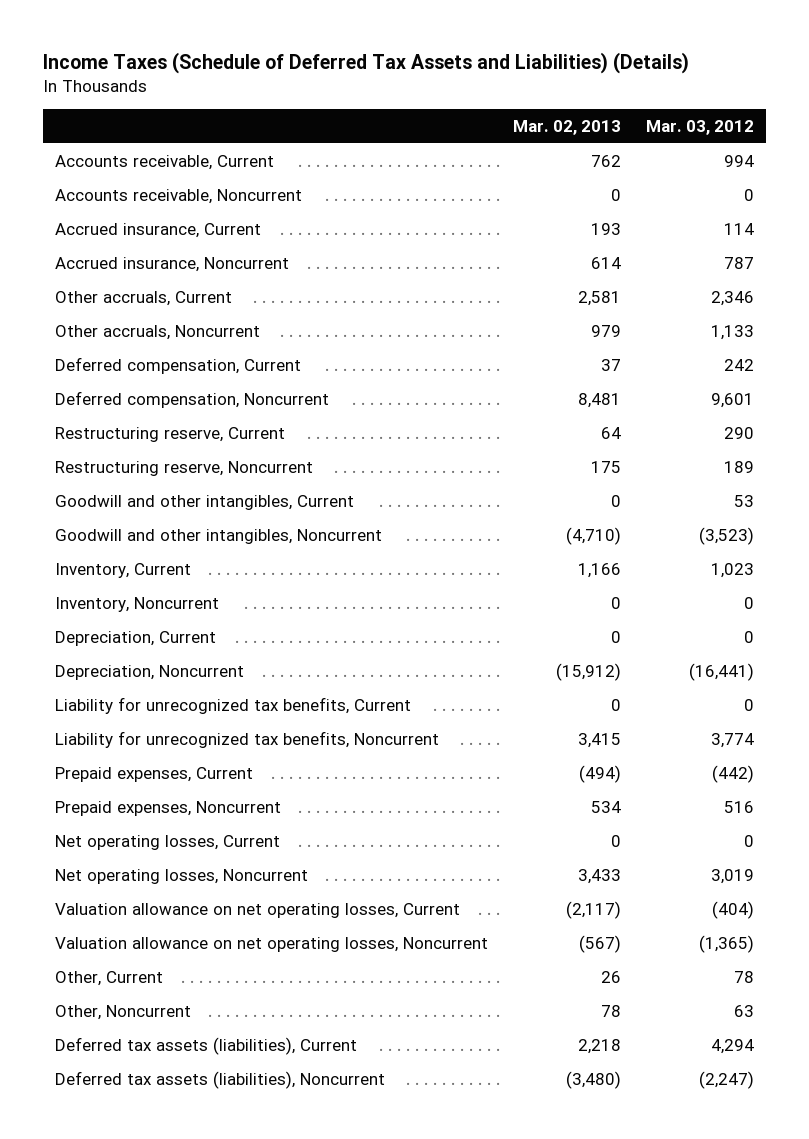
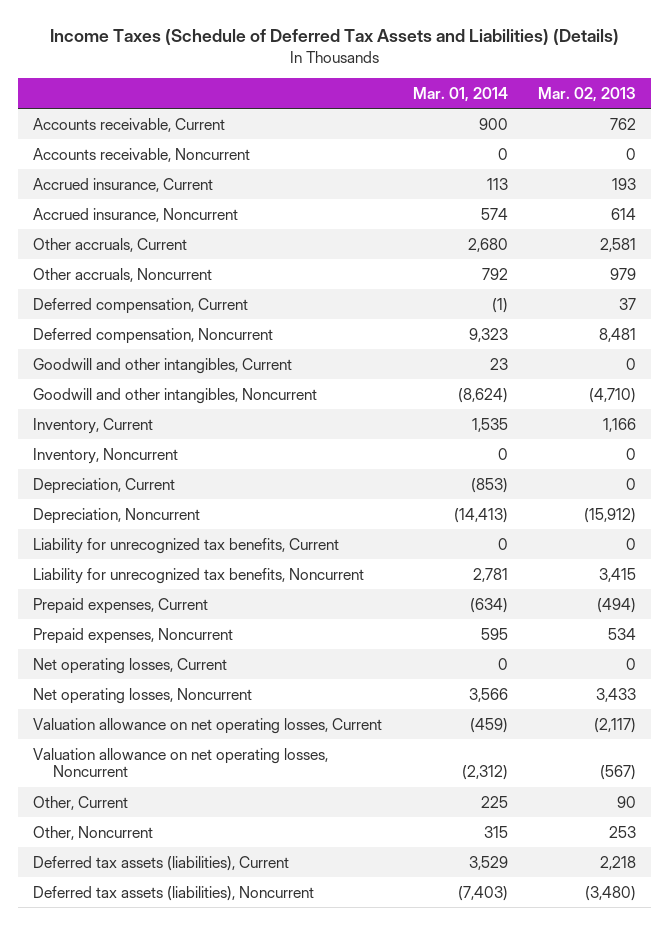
- | Mar. 02, 2013 | Mar. 03, 2012
+ | Mar. 01, 2014 | Mar. 02, 2013
- Restructuring reserve, Current | 64 | 290
- Restructuring reserve, Noncurrent | 175 | 189
- Other, Current | 26 | 78
- Other, Noncurrent | 78 | 63
+ Other, Current | 225 | 90
+ Other, Noncurrent | 315 | 253

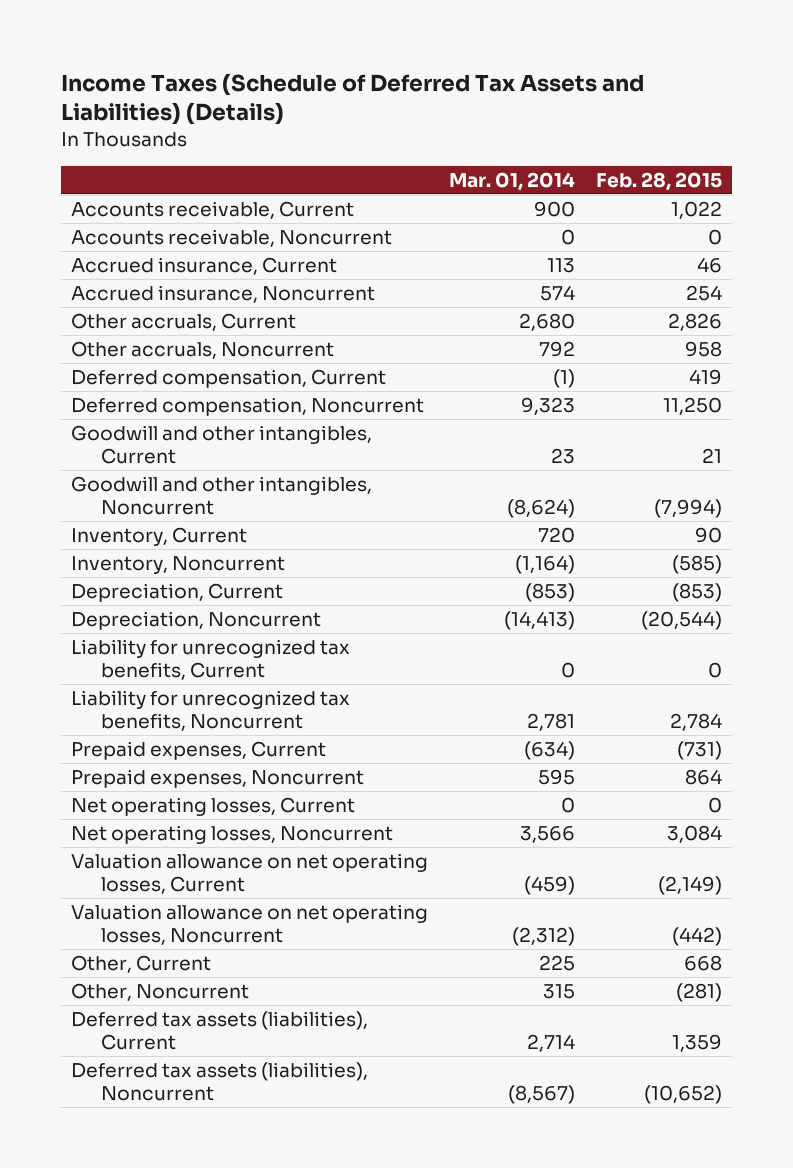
- | Mar. 01, 2014 | Mar. 02, 2013
+ | Mar. 01, 2014 | Feb. 28, 2015
- Inventory, Current | 1,535 | 1,166
- Inventory, Noncurrent | 0 | 0
+ Inventory, Current | 720 | 90
+ Inventory, Noncurrent | (1,164) | (585)
- Deferred tax assets (liabilities), Current | 3,529 | 2,218
- Deferred tax assets (liabilities), Noncurrent | (7,403) | (3,480)
+ Deferred tax assets (liabilities), Current | 2,714 | 1,359
+ Deferred tax assets (liabilities), Noncurrent | (8,567) | (10,652)

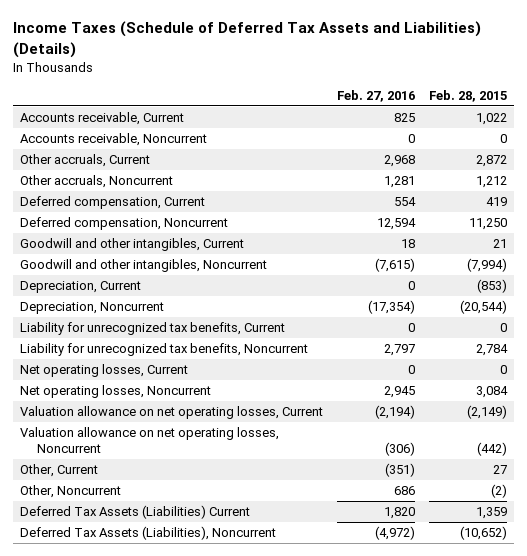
- | Mar. 01, 2014 | Feb. 28, 2015
+ | Feb. 27, 2016 | Feb. 28, 2015
- Accrued insurance, Current | 113 | 46
- Accrued insurance, Noncurrent | 574 | 254
- Other accruals, Current | 2,680 | 2,826
- Other accruals, Noncurrent | 792 | 958
+ Other accruals, Current | 2,968 | 2,872
+ Other accruals, Noncurrent | 1,281 | 1,212
- Inventory, Current | 720 | 90
- Inventory, Noncurrent | (1,164) | (585)
- Prepaid expenses, Current | (634) | (731)
- Prepaid expenses, Noncurrent | 595 | 864
- Other, Current | 225 | 668
- Other, Noncurrent | 315 | (281)
- Deferred tax assets (liabilities), Current | 2,714 | 1,359
- Deferred tax assets (liabilities), Noncurrent | (8,567) | (10,652)
+ Other, Current | (351) | 27
+ Other, Noncurrent | 686 | (2)
+ Deferred Tax Assets (Liabilities) Current | 1,820 | 1,359
+ Deferred Tax Assets (Liabilities), Noncurrent | (4,972) | (10,652)

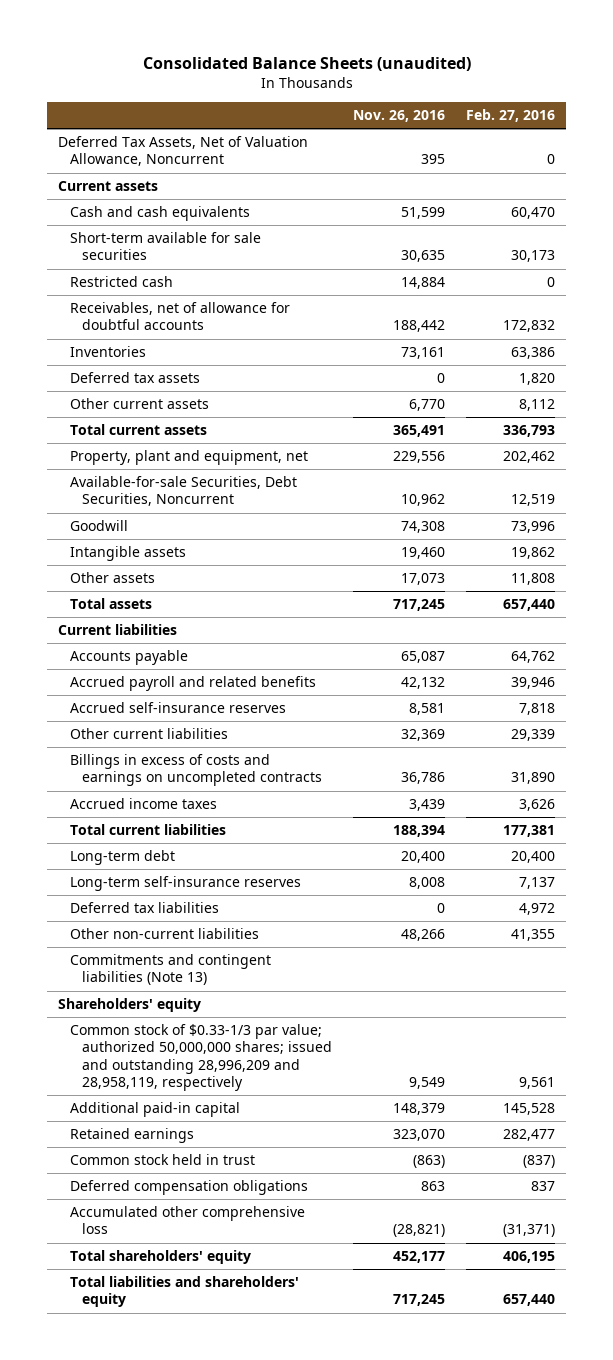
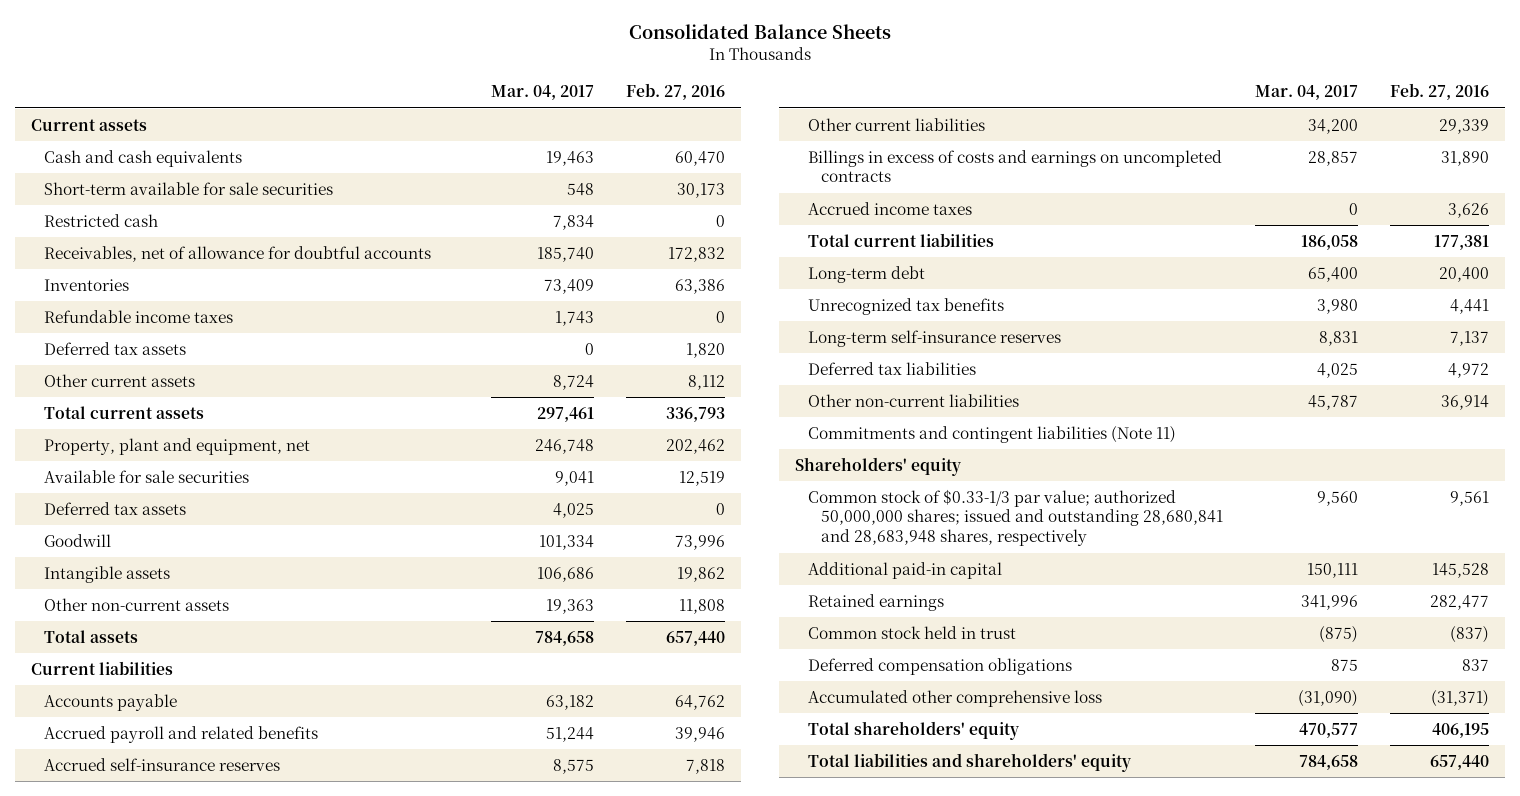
- Consolidated Balance Sheets (unaudited)
+ Consolidated Balance Sheets
- | Nov. 26, 2016 | Feb. 27, 2016
+ | Mar. 04, 2017 | Feb. 27, 2016
- Deferred Tax Assets, Net of Valuation Allowance, Noncurrent | 395 | 0
+ Refundable income taxes | 1,743 | 0
- Available-for-sale Securities, Debt Securities, Noncurrent | 10,962 | 12,519
+ Available for sale securities | 9,041 | 12,519
+ Deferred tax assets | 4,025 | 0
- Other assets | 17,073 | 11,808
+ Other non-current assets | 19,363 | 11,808
+ Unrecognized tax benefits | 3,980 | 4,441
- Other non-current liabilities | 48,266 | 41,355
- Commitments and contingent liabilities (Note 13)
+ Other non-current liabilities | 45,787 | 36,914
+ Commitments and contingent liabilities (Note 11)
- Common stock of $0.33-1/3 par value; authorized 50,000,000 shares; issued and outstanding 28,996,209 and 28,958,119, respectively | 9,549 | 9,561
+ Common stock of $0.33-1/3 par value; authorized 50,000,000 shares; issued and outstanding 28,680,841 and 28,683,948 shares, respectively | 9,560 | 9,561

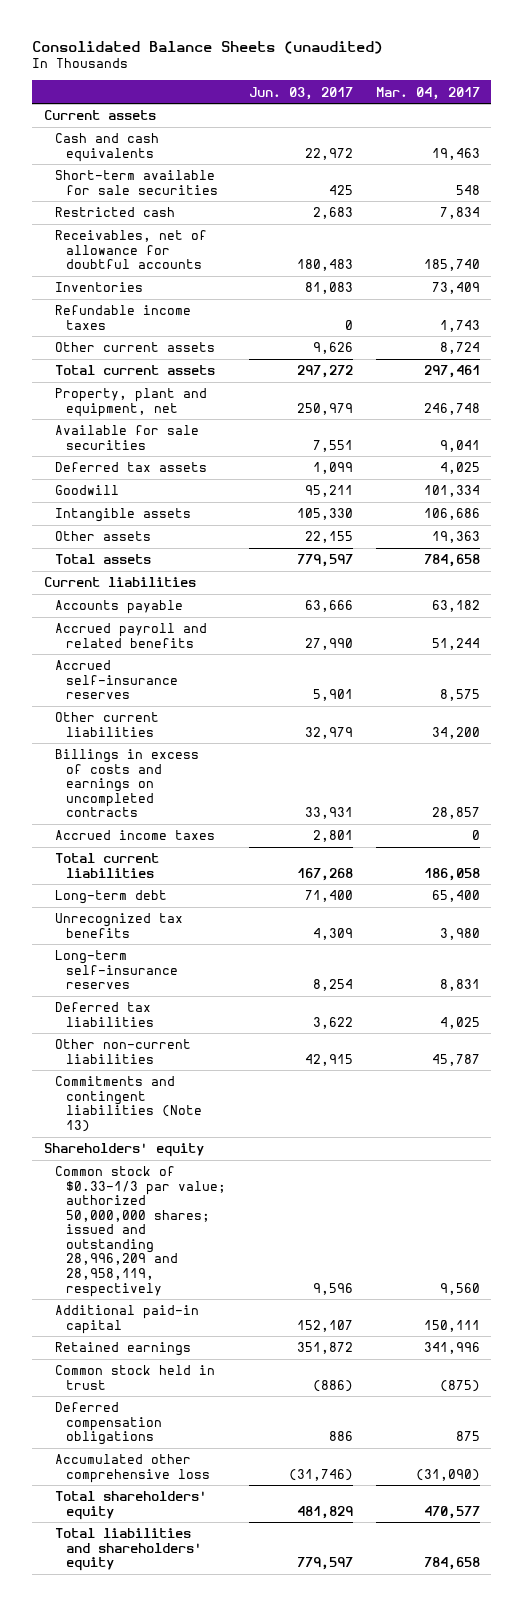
- Consolidated Balance Sheets
+ Consolidated Balance Sheets (unaudited)
- | Mar. 04, 2017 | Feb. 27, 2016
+ | Jun. 03, 2017 | Mar. 04, 2017
- Deferred tax assets | 0 | 1,820
- Other non-current assets | 19,363 | 11,808
+ Other assets | 22,155 | 19,363
- Commitments and contingent liabilities (Note 11)
+ Commitments and contingent liabilities (Note 13)
- Common stock of $0.33-1/3 par value; authorized 50,000,000 shares; issued and outstanding 28,680,841 and 28,683,948 shares, respectively | 9,560 | 9,561
+ Common stock of $0.33-1/3 par value; authorized 50,000,000 shares; issued and outstanding 28,996,209 and 28,958,119, respectively | 9,596 | 9,560

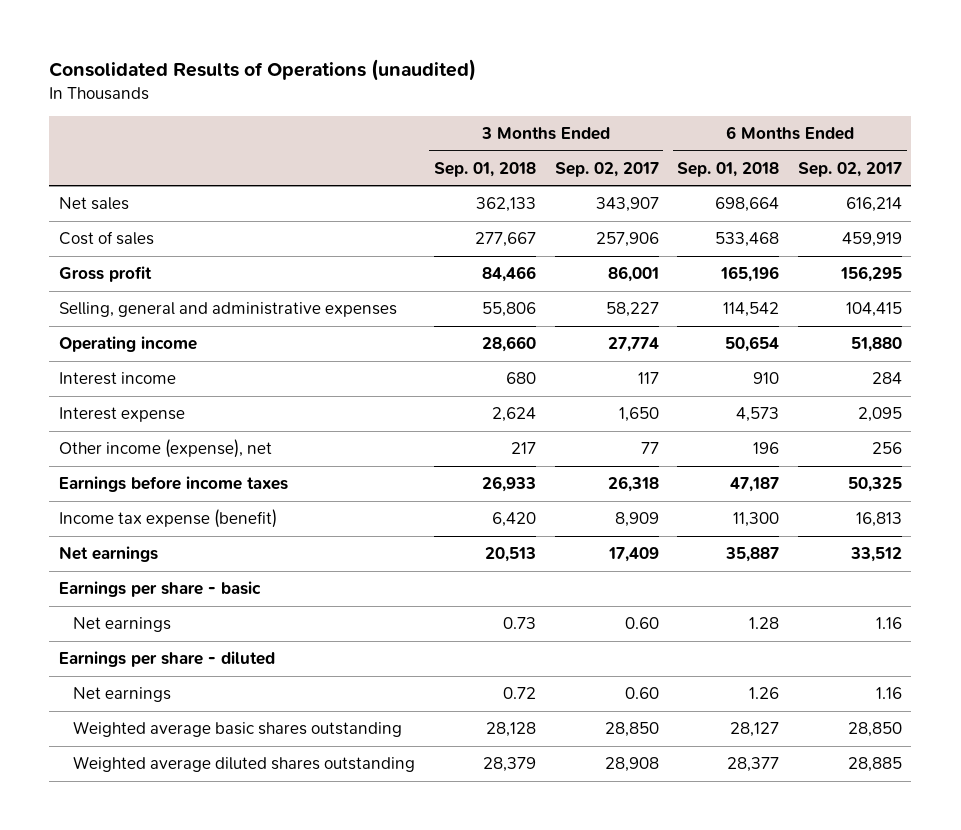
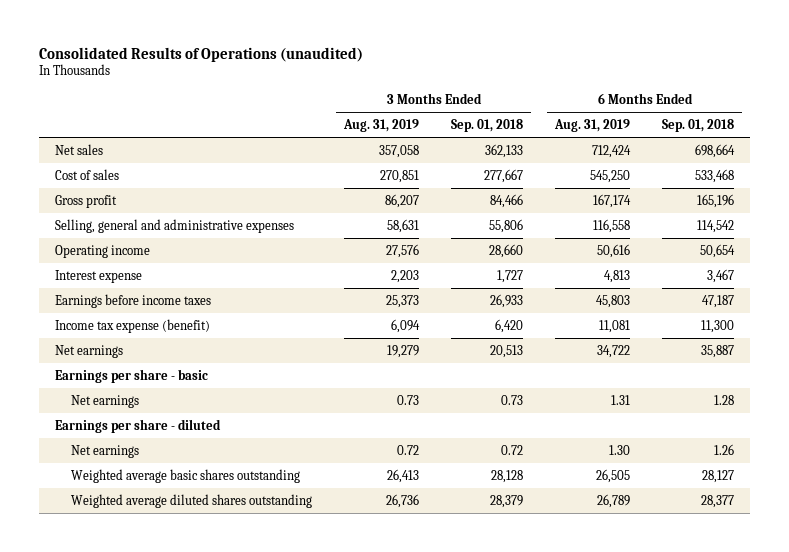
- | 3 Months Ended Sep. 01, 2018 | 3 Months Ended Sep. 02, 2017 | 6 Months Ended Sep. 01, 2018 | 6 Months Ended Sep. 02, 2017
+ | 3 Months Ended Aug. 31, 2019 | 3 Months Ended Sep. 01, 2018 | 6 Months Ended Aug. 31, 2019 | 6 Months Ended Sep. 01, 2018
- Interest income | 680 | 117 | 910 | 284
- Interest expense | 2,624 | 1,650 | 4,573 | 2,095
- Other income (expense), net | 217 | 77 | 196 | 256
+ Interest expense | 2,203 | 1,727 | 4,813 | 3,467

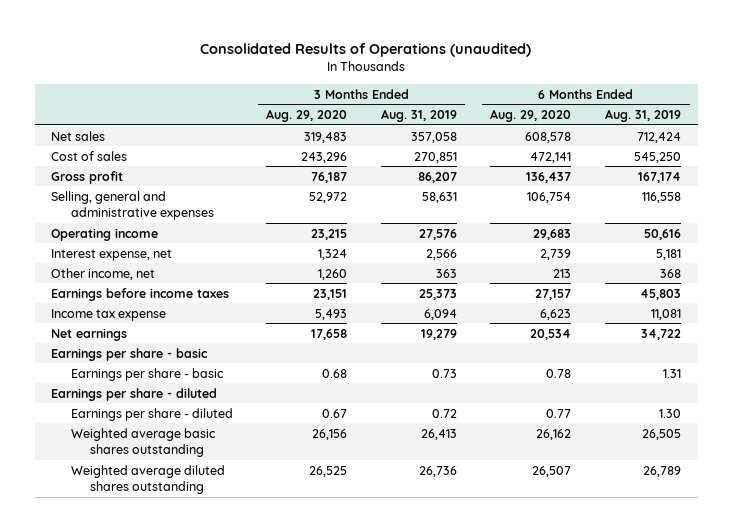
- | 3 Months Ended Aug. 31, 2019 | 3 Months Ended Sep. 01, 2018 | 6 Months Ended Aug. 31, 2019 | 6 Months Ended Sep. 01, 2018
+ | 3 Months Ended Aug. 29, 2020 | 3 Months Ended Aug. 31, 2019 | 6 Months Ended Aug. 29, 2020 | 6 Months Ended Aug. 31, 2019
- Interest expense | 2,203 | 1,727 | 4,813 | 3,467
+ Interest expense, net | 1,324 | 2,566 | 2,739 | 5,181
+ Other income, net | 1,260 | 363 | 213 | 368
- Income tax expense (benefit) | 6,094 | 6,420 | 11,081 | 11,300
+ Income tax expense | 5,493 | 6,094 | 6,623 | 11,081
- Net earnings | 0.73 | 0.73 | 1.31 | 1.28
+ Earnings per share - basic | 0.68 | 0.73 | 0.78 | 1.31
- Net earnings | 0.72 | 0.72 | 1.30 | 1.26
+ Earnings per share - diluted | 0.67 | 0.72 | 0.77 | 1.30

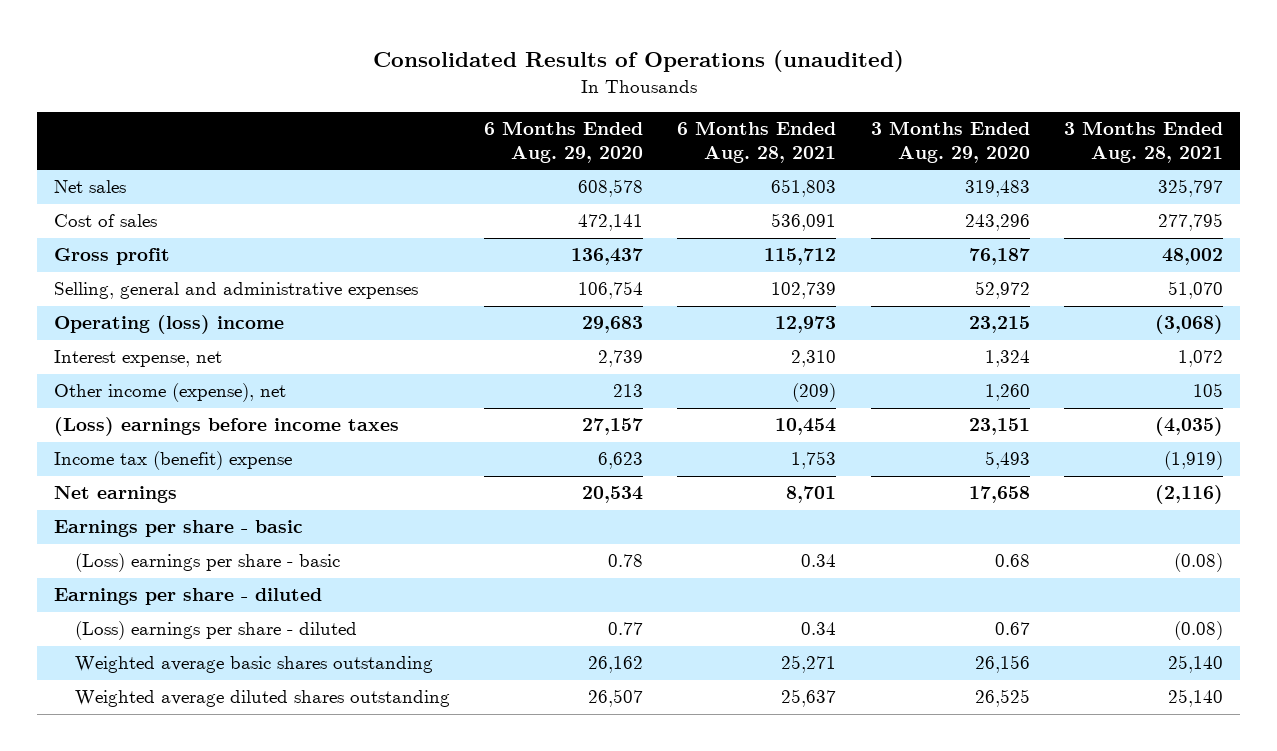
- | 3 Months Ended Aug. 29, 2020 | 3 Months Ended Aug. 31, 2019 | 6 Months Ended Aug. 29, 2020 | 6 Months Ended Aug. 31, 2019
+ | 6 Months Ended Aug. 29, 2020 | 6 Months Ended Aug. 28, 2021 | 3 Months Ended Aug. 29, 2020 | 3 Months Ended Aug. 28, 2021
- Operating income | 23,215 | 27,576 | 29,683 | 50,616
+ Operating (loss) income | 29,683 | 12,973 | 23,215 | (3,068)
- Other income, net | 1,260 | 363 | 213 | 368
- Earnings before income taxes | 23,151 | 25,373 | 27,157 | 45,803
- Income tax expense | 5,493 | 6,094 | 6,623 | 11,081
+ Other income (expense), net | 213 | (209) | 1,260 | 105
+ (Loss) earnings before income taxes | 27,157 | 10,454 | 23,151 | (4,035)
+ Income tax (benefit) expense | 6,623 | 1,753 | 5,493 | (1,919)
- Earnings per share - basic | 0.68 | 0.73 | 0.78 | 1.31
+ (Loss) earnings per share - basic | 0.78 | 0.34 | 0.68 | (0.08)
- Earnings per share - diluted | 0.67 | 0.72 | 0.77 | 1.30
+ (Loss) earnings per share - diluted | 0.77 | 0.34 | 0.67 | (0.08)

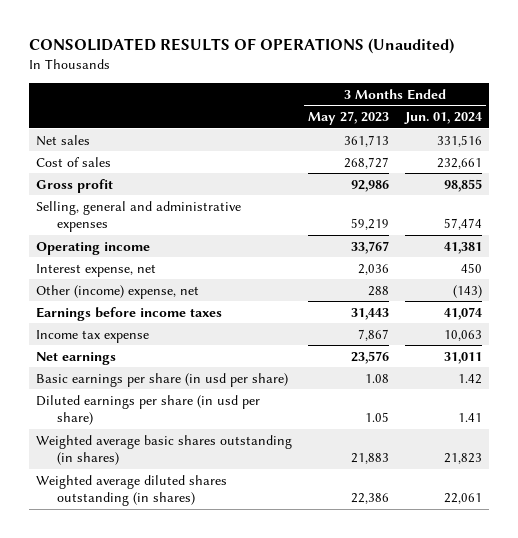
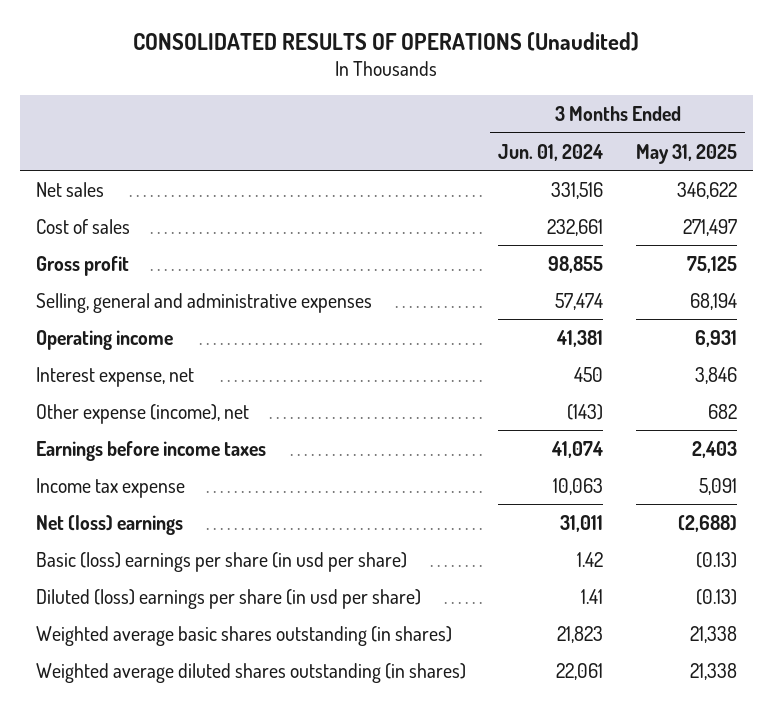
- | 3 Months Ended May 27, 2023 | 3 Months Ended Jun. 01, 2024
+ | 3 Months Ended Jun. 01, 2024 | 3 Months Ended May 31, 2025
- Other (income) expense, net | 288 | (143)
+ Other expense (income), net | (143) | 682
- Net earnings | 23,576 | 31,011
- Basic earnings per share (in usd per share) | 1.08 | 1.42
- Diluted earnings per share (in usd per share) | 1.05 | 1.41
+ Net (loss) earnings | 31,011 | (2,688)
+ Basic (loss) earnings per share (in usd per share) | 1.42 | (0.13)
+ Diluted (loss) earnings per share (in usd per share) | 1.41 | (0.13)

